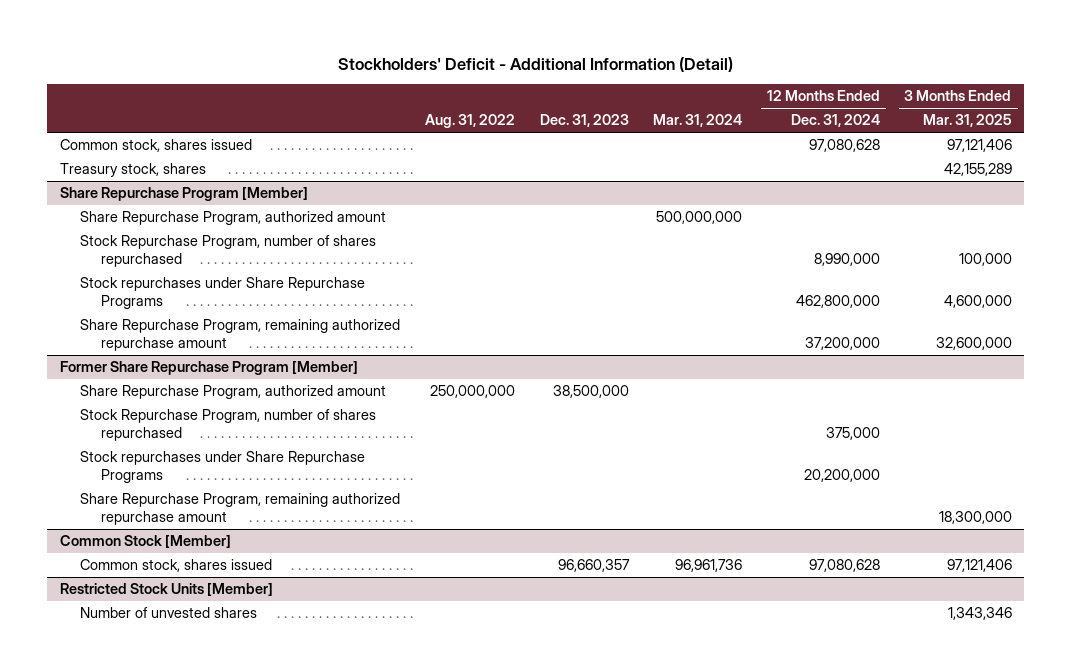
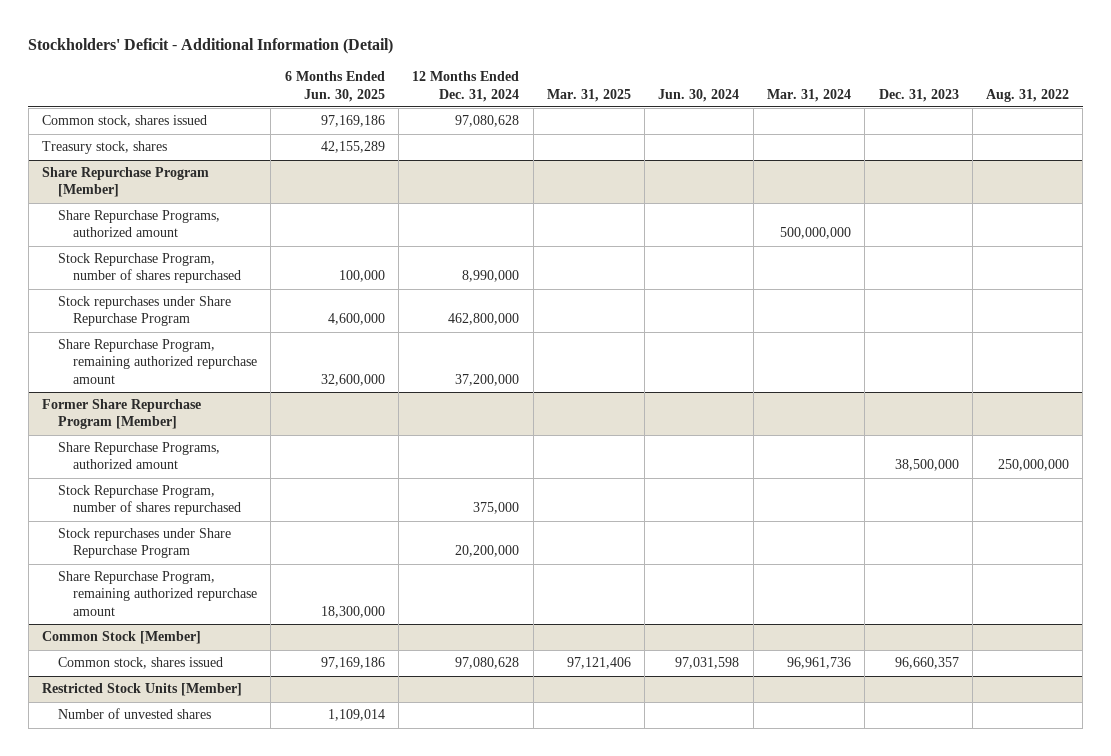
- | Aug. 31, 2022 | Dec. 31, 2023 | Mar. 31, 2024 | 12 Months Ended Dec. 31, 2024 | 3 Months Ended Mar. 31, 2025
+ | 6 Months Ended Jun. 30, 2025 | 12 Months Ended Dec. 31, 2024 | Mar. 31, 2025 | Jun. 30, 2024 | Mar. 31, 2024 | Dec. 31, 2023 | Aug. 31, 2022
@ Share Repurchase Program [Member]
- Share Repurchase Program, authorized amount | | | 500,000,000 | |
+ Share Repurchase Programs, authorized amount | | | | | 500,000,000 | |
- Stock repurchases under Share Repurchase Programs | | | | 462,800,000 | 4,600,000
+ Stock repurchases under Share Repurchase Program | 4,600,000 | 462,800,000 | | | | |
@ Former Share Repurchase Program [Member]
- Share Repurchase Program, authorized amount | 250,000,000 | 38,500,000 | | |
+ Share Repurchase Programs, authorized amount | | | | | | 38,500,000 | 250,000,000
- Stock repurchases under Share Repurchase Programs | | | | 20,200,000 |
+ Stock repurchases under Share Repurchase Program | | 20,200,000 | | | | |

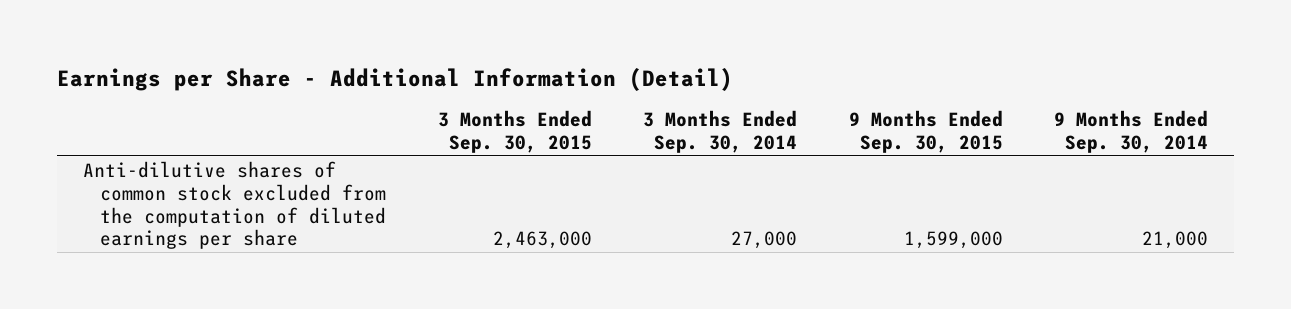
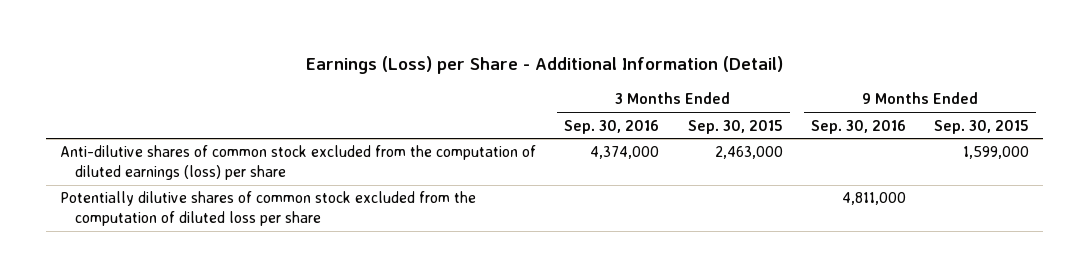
- Earnings per Share - Additional Information (Detail)
+ Earnings (Loss) per Share - Additional Information (Detail)
- | 3 Months Ended Sep. 30, 2015 | 3 Months Ended Sep. 30, 2014 | 9 Months Ended Sep. 30, 2015 | 9 Months Ended Sep. 30, 2014
+ | 3 Months Ended Sep. 30, 2016 | 3 Months Ended Sep. 30, 2015 | 9 Months Ended Sep. 30, 2016 | 9 Months Ended Sep. 30, 2015
- Anti-dilutive shares of common stock excluded from the computation of diluted earnings per share | 2,463,000 | 27,000 | 1,599,000 | 21,000
+ Anti-dilutive shares of common stock excluded from the computation of diluted earnings (loss) per share | 4,374,000 | 2,463,000 | | 1,599,000
+ Potentially dilutive shares of common stock excluded from the computation of diluted loss per share | | | 4,811,000 |

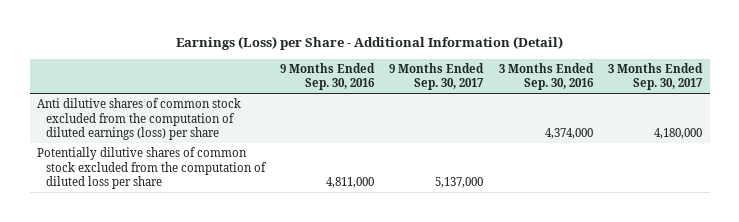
- | 3 Months Ended Sep. 30, 2016 | 3 Months Ended Sep. 30, 2015 | 9 Months Ended Sep. 30, 2016 | 9 Months Ended Sep. 30, 2015
+ | 9 Months Ended Sep. 30, 2016 | 9 Months Ended Sep. 30, 2017 | 3 Months Ended Sep. 30, 2016 | 3 Months Ended Sep. 30, 2017
- Anti-dilutive shares of common stock excluded from the computation of diluted earnings (loss) per share | 4,374,000 | 2,463,000 | | 1,599,000
+ Anti dilutive shares of common stock excluded from the computation of diluted earnings (loss) per share | | | 4,374,000 | 4,180,000

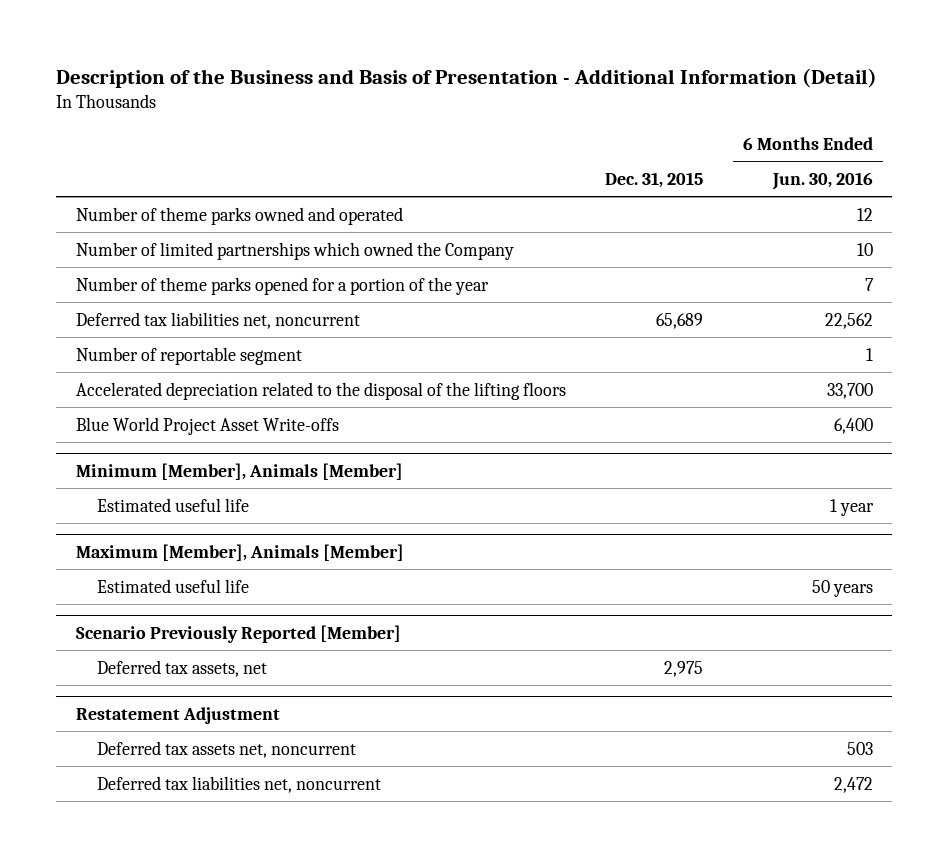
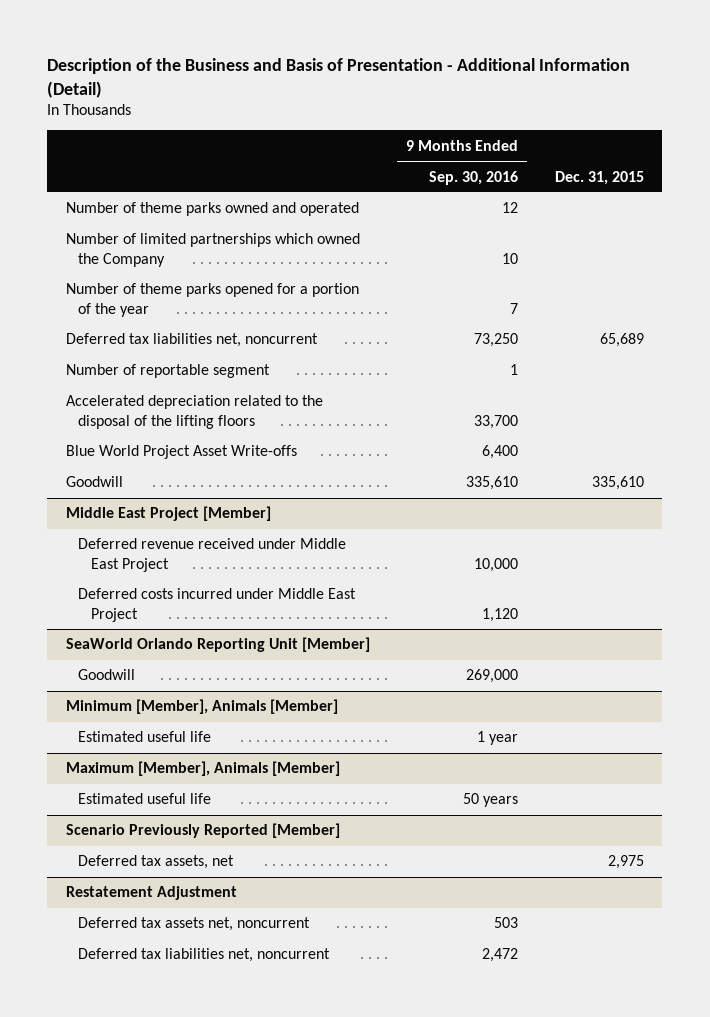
- | Dec. 31, 2015 | 6 Months Ended Jun. 30, 2016
+ | 9 Months Ended Sep. 30, 2016 | Dec. 31, 2015
+ Goodwill | 335,610 | 335,610
+ Middle East Project [Member]
+ Deferred revenue received under Middle East Project | 10,000 |
+ Deferred costs incurred under Middle East Project | 1,120 |
+ SeaWorld Orlando Reporting Unit [Member]
+ Goodwill | 269,000 |

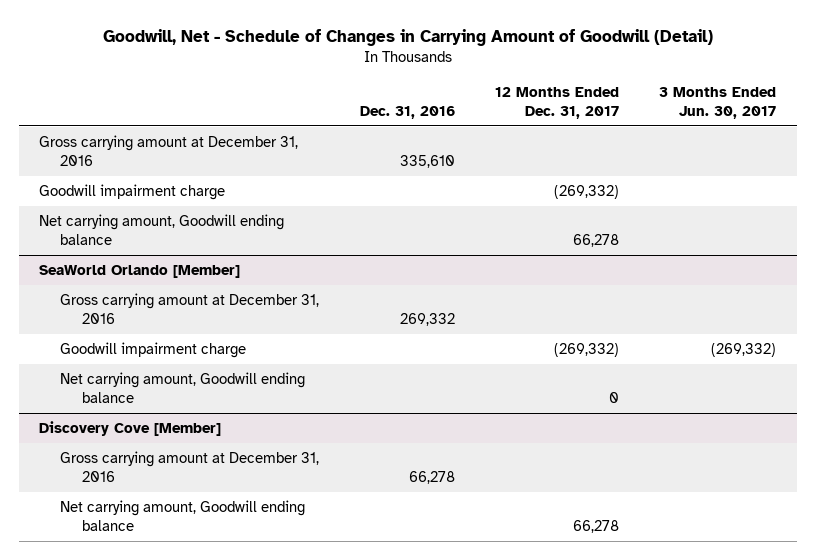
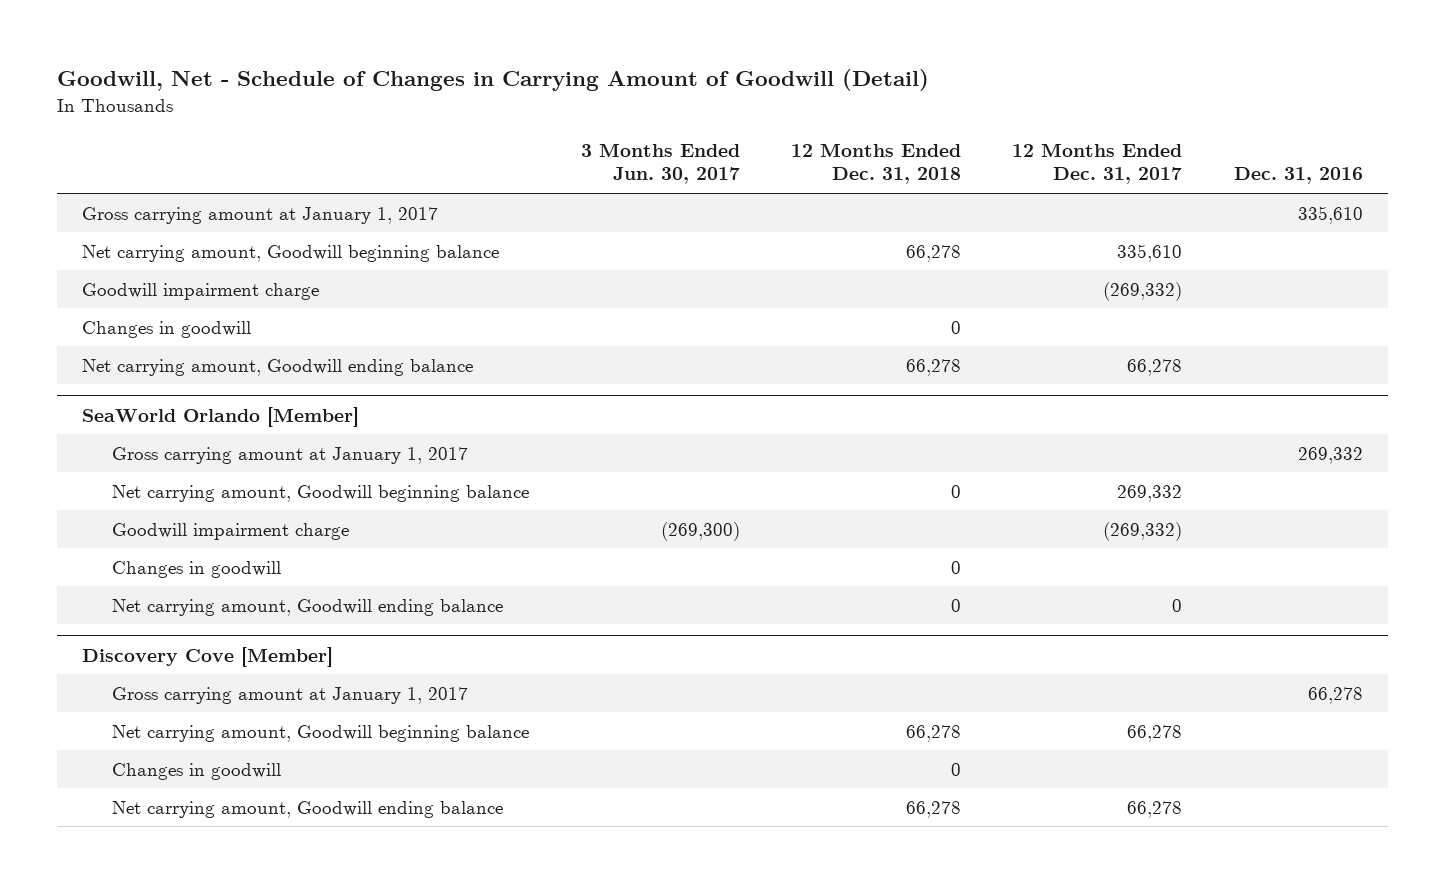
- | Dec. 31, 2016 | 12 Months Ended Dec. 31, 2017 | 3 Months Ended Jun. 30, 2017
+ | 3 Months Ended Jun. 30, 2017 | 12 Months Ended Dec. 31, 2018 | 12 Months Ended Dec. 31, 2017 | Dec. 31, 2016
- Gross carrying amount at December 31, 2016 | 335,610 | |
+ Gross carrying amount at January 1, 2017 | | | | 335,610
+ Net carrying amount, Goodwill beginning balance | | 66,278 | 335,610 |
+ Changes in goodwill | | 0 | |
@ SeaWorld Orlando [Member]
- Gross carrying amount at December 31, 2016 | 269,332 | |
- Goodwill impairment charge | | (269,332) | (269,332)
+ Gross carrying amount at January 1, 2017 | | | | 269,332
+ Net carrying amount, Goodwill beginning balance | | 0 | 269,332 |
+ Goodwill impairment charge | (269,300) | | (269,332) |
+ Changes in goodwill | | 0 | |
@ Discovery Cove [Member]
- Gross carrying amount at December 31, 2016 | 66,278 | |
+ Gross carrying amount at January 1, 2017 | | | | 66,278
+ Net carrying amount, Goodwill beginning balance | | 66,278 | 66,278 |
+ Changes in goodwill | | 0 | |

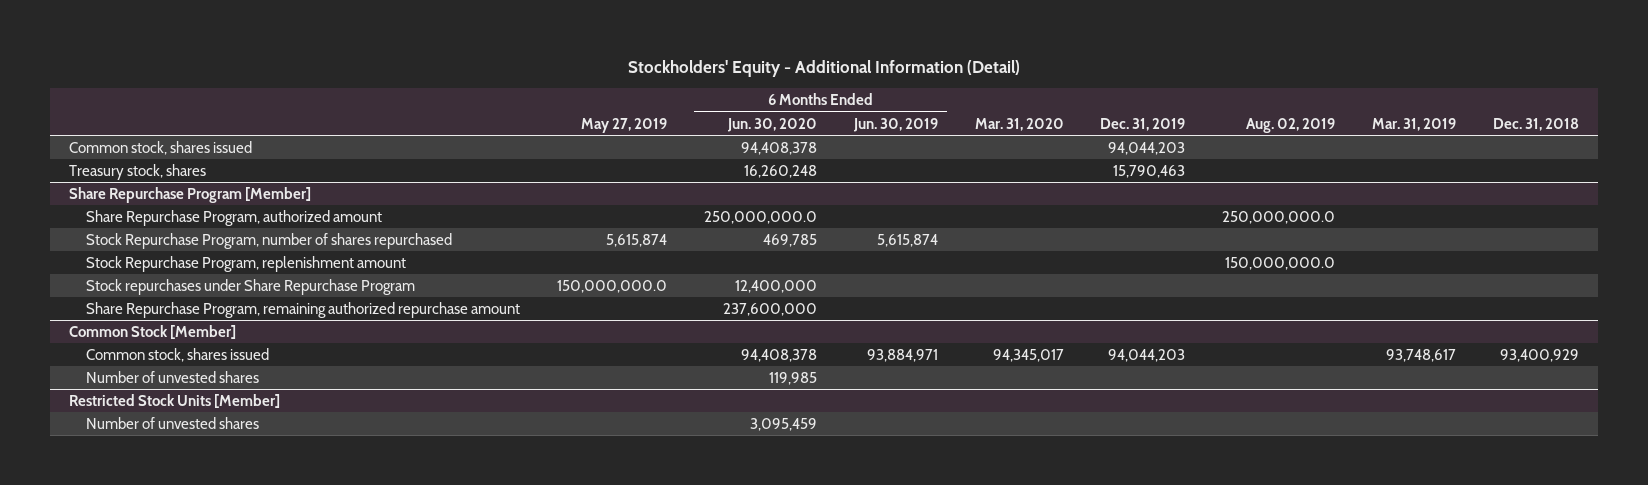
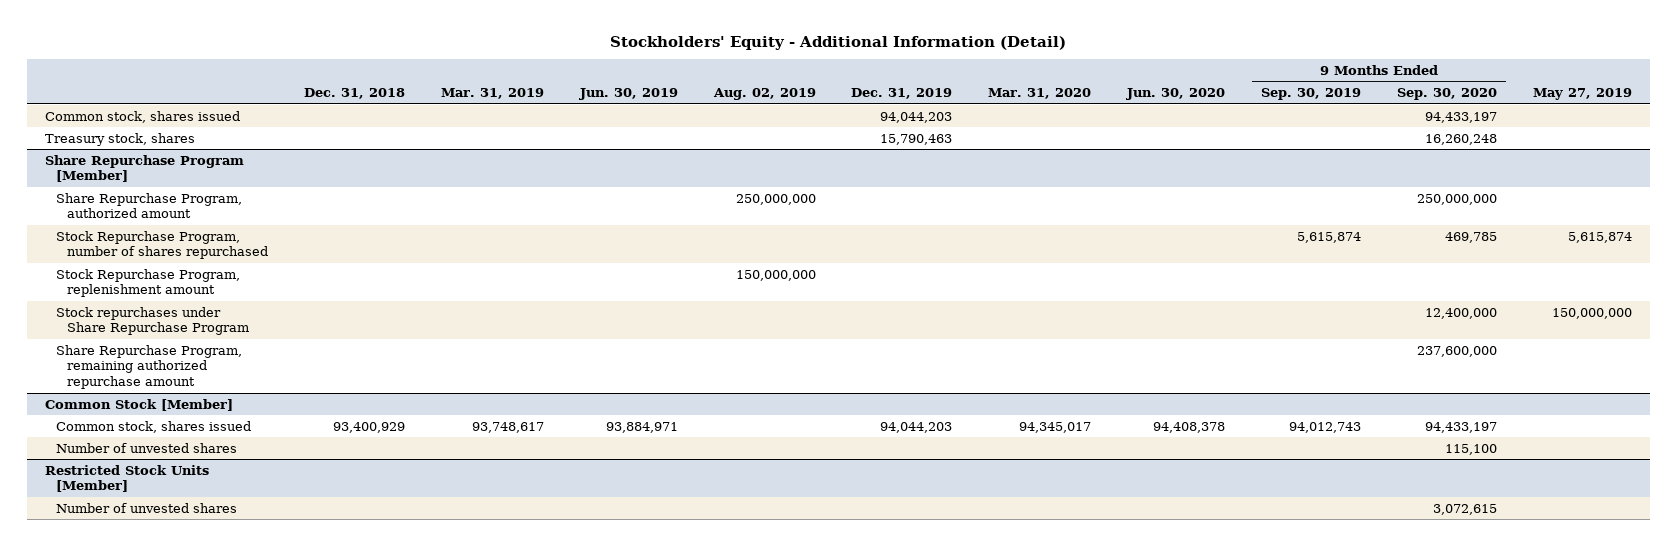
- | May 27, 2019 | 6 Months Ended Jun. 30, 2020 | 6 Months Ended Jun. 30, 2019 | Mar. 31, 2020 | Dec. 31, 2019 | Aug. 02, 2019 | Mar. 31, 2019 | Dec. 31, 2018
+ | Dec. 31, 2018 | Mar. 31, 2019 | Jun. 30, 2019 | Aug. 02, 2019 | Dec. 31, 2019 | Mar. 31, 2020 | Jun. 30, 2020 | 9 Months Ended Sep. 30, 2019 | 9 Months Ended Sep. 30, 2020 | May 27, 2019
@ Share Repurchase Program [Member]
- Share Repurchase Program, authorized amount | | 250,000,000.0 | | | | 250,000,000.0 | |
+ Share Repurchase Program, authorized amount | | | | 250,000,000 | | | | | 250,000,000 |
- Stock Repurchase Program, replenishment amount | | | | | | 150,000,000.0 | |
- Stock repurchases under Share Repurchase Program | 150,000,000.0 | 12,400,000 | | | | | |
+ Stock Repurchase Program, replenishment amount | | | | 150,000,000 | | | | | |
+ Stock repurchases under Share Repurchase Program | | | | | | | | | 12,400,000 | 150,000,000

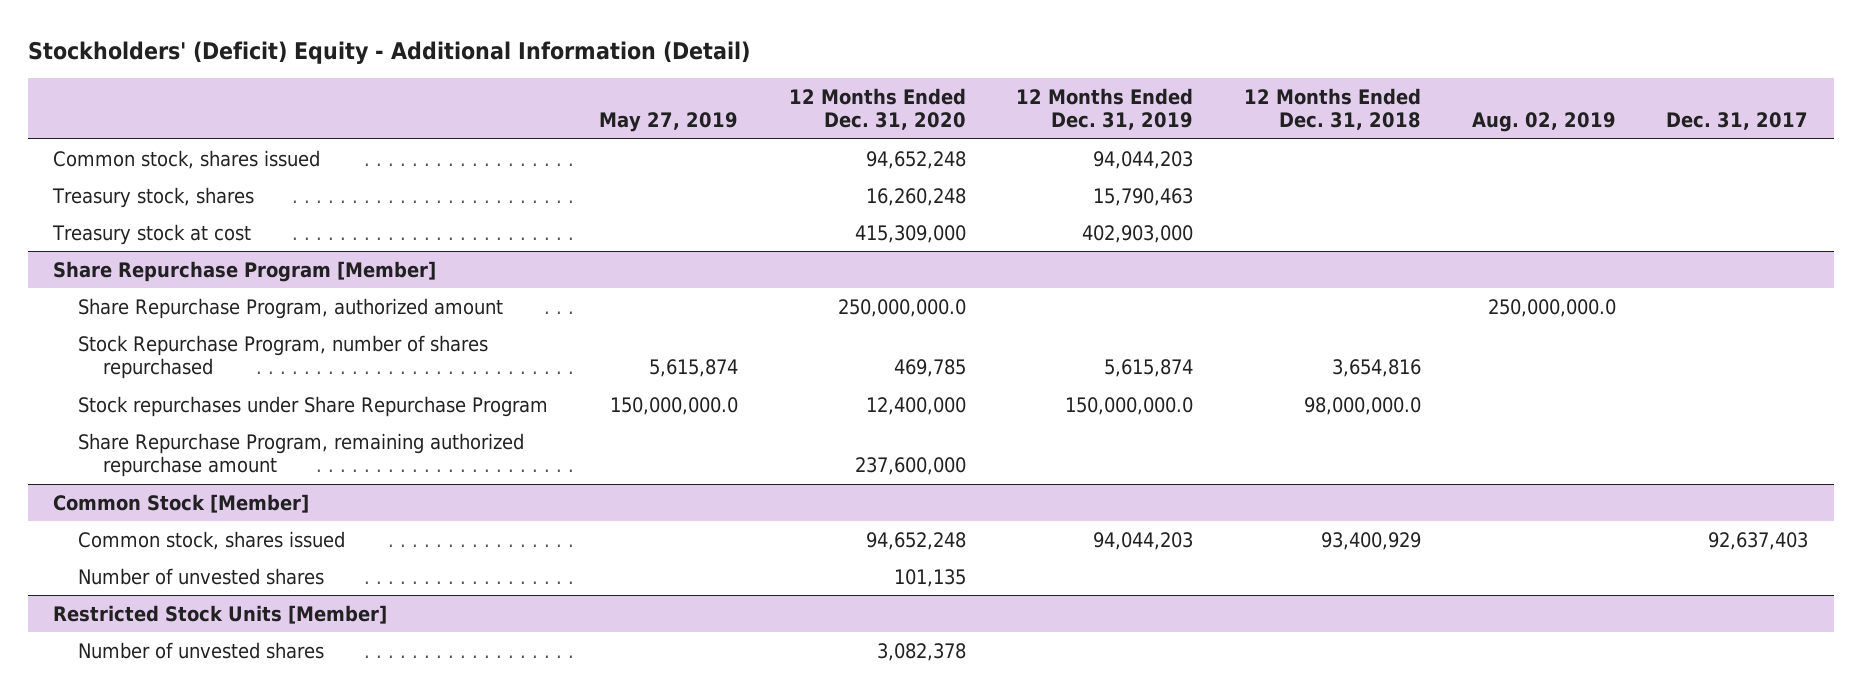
- Stockholders' Equity - Additional Information (Detail)
+ Stockholders' (Deficit) Equity - Additional Information (Detail)
- | Dec. 31, 2018 | Mar. 31, 2019 | Jun. 30, 2019 | Aug. 02, 2019 | Dec. 31, 2019 | Mar. 31, 2020 | Jun. 30, 2020 | 9 Months Ended Sep. 30, 2019 | 9 Months Ended Sep. 30, 2020 | May 27, 2019
+ | May 27, 2019 | 12 Months Ended Dec. 31, 2020 | 12 Months Ended Dec. 31, 2019 | 12 Months Ended Dec. 31, 2018 | Aug. 02, 2019 | Dec. 31, 2017
+ Treasury stock at cost | | 415,309,000 | 402,903,000 | | |
@ Share Repurchase Program [Member]
- Share Repurchase Program, authorized amount | | | | 250,000,000 | | | | | 250,000,000 |
+ Share Repurchase Program, authorized amount | | 250,000,000.0 | | | 250,000,000.0 |
- Stock Repurchase Program, replenishment amount | | | | 150,000,000 | | | | | |
- Stock repurchases under Share Repurchase Program | | | | | | | | | 12,400,000 | 150,000,000
+ Stock repurchases under Share Repurchase Program | 150,000,000.0 | 12,400,000 | 150,000,000.0 | 98,000,000.0 | |

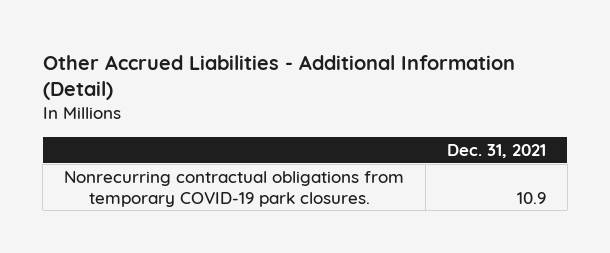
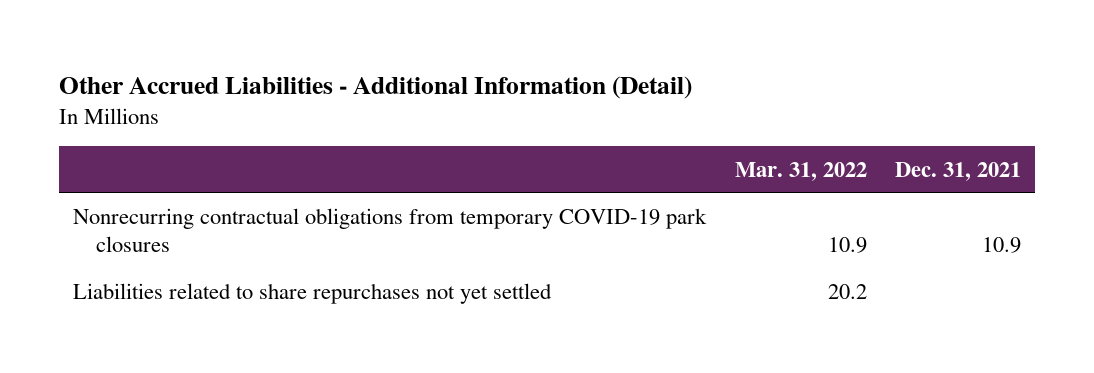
- | Dec. 31, 2021
+ | Mar. 31, 2022 | Dec. 31, 2021
- Nonrecurring contractual obligations from temporary COVID-19 park closures. | 10.9
+ Nonrecurring contractual obligations from temporary COVID-19 park closures | 10.9 | 10.9
+ Liabilities related to share repurchases not yet settled | 20.2 |

